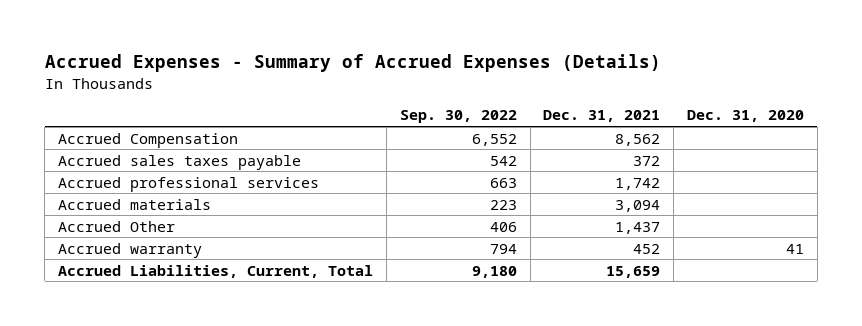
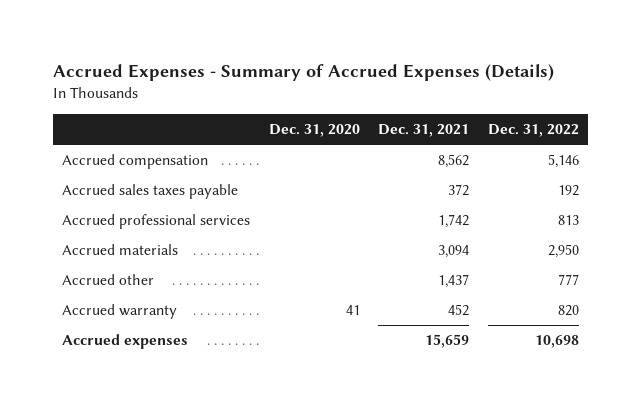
- | Sep. 30, 2022 | Dec. 31, 2021 | Dec. 31, 2020
+ | Dec. 31, 2020 | Dec. 31, 2021 | Dec. 31, 2022
- Accrued Compensation | 6,552 | 8,562 |
+ Accrued compensation | | 8,562 | 5,146
- Accrued Other | 406 | 1,437 |
+ Accrued other | | 1,437 | 777
- Accrued Liabilities, Current, Total | 9,180 | 15,659 |
+ Accrued expenses | | 15,659 | 10,698

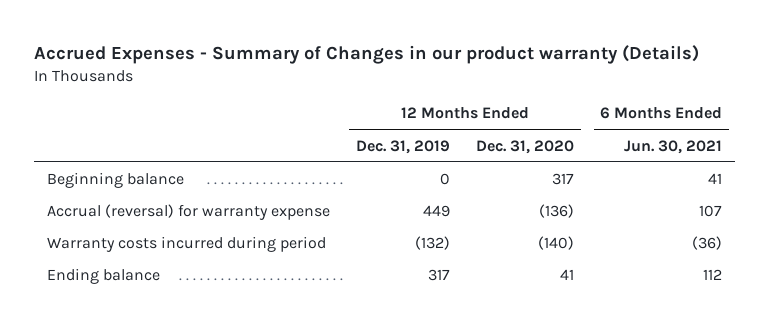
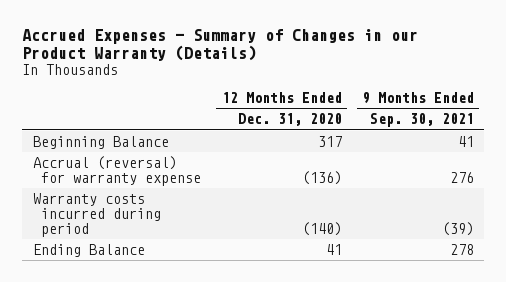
- Accrued Expenses - Summary of Changes in our product warranty (Details)
+ Accrued Expenses - Summary of Changes in our Product Warranty (Details)
- | 12 Months Ended Dec. 31, 2019 | 12 Months Ended Dec. 31, 2020 | 6 Months Ended Jun. 30, 2021
+ | 12 Months Ended Dec. 31, 2020 | 9 Months Ended Sep. 30, 2021
- Beginning balance | 0 | 317 | 41
+ Beginning Balance | 317 | 41
- Ending balance | 317 | 41 | 112
+ Ending Balance | 41 | 278

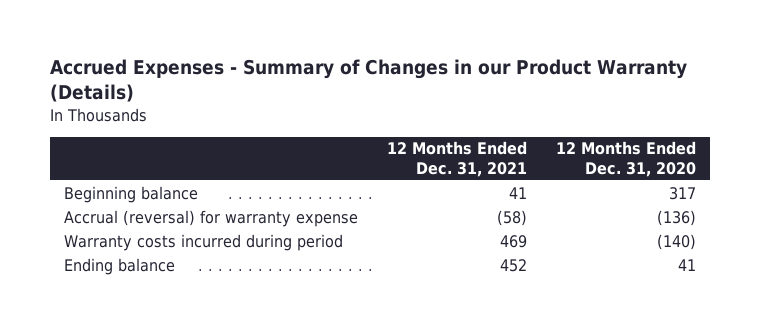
- | 12 Months Ended Dec. 31, 2020 | 9 Months Ended Sep. 30, 2021
+ | 12 Months Ended Dec. 31, 2021 | 12 Months Ended Dec. 31, 2020
- Beginning Balance | 317 | 41
+ Beginning balance | 41 | 317
- Ending Balance | 41 | 278
+ Ending balance | 452 | 41

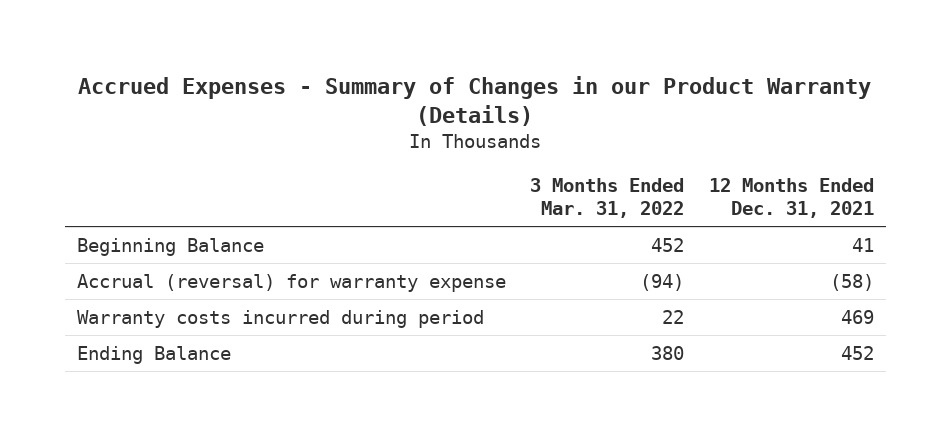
- | 12 Months Ended Dec. 31, 2021 | 12 Months Ended Dec. 31, 2020
+ | 3 Months Ended Mar. 31, 2022 | 12 Months Ended Dec. 31, 2021
- Beginning balance | 41 | 317
+ Beginning Balance | 452 | 41
- Ending balance | 452 | 41
+ Ending Balance | 380 | 452

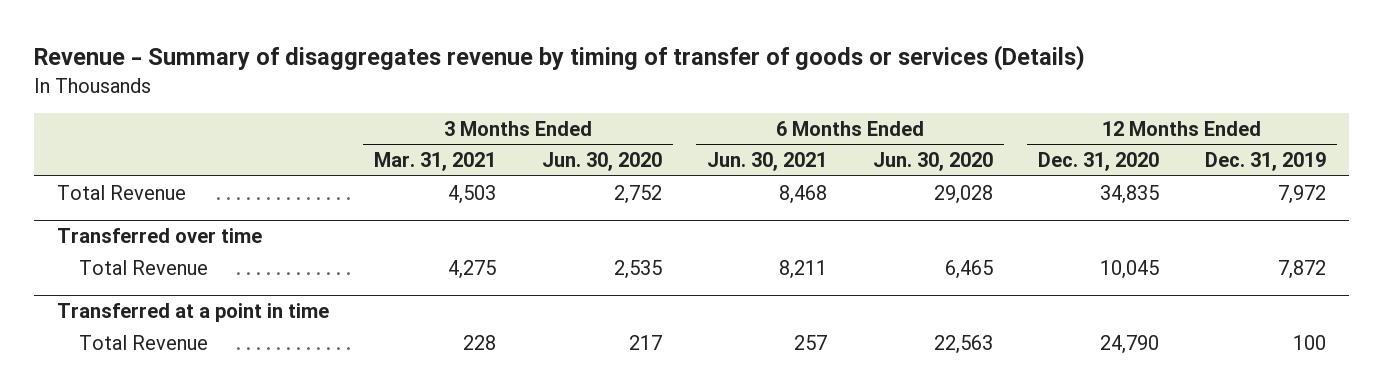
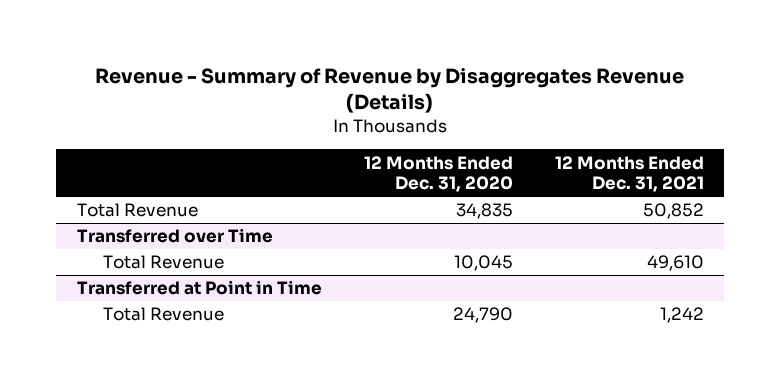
- Revenue - Summary of disaggregates revenue by timing of transfer of goods or services (Details)
+ Revenue - Summary of Revenue by Disaggregates Revenue (Details)
- | 3 Months Ended Mar. 31, 2021 | 3 Months Ended Jun. 30, 2020 | 6 Months Ended Jun. 30, 2021 | 6 Months Ended Jun. 30, 2020 | 12 Months Ended Dec. 31, 2020 | 12 Months Ended Dec. 31, 2019
+ | 12 Months Ended Dec. 31, 2020 | 12 Months Ended Dec. 31, 2021
- Transferred over time
+ Transferred over Time
- Transferred at a point in time
+ Transferred at Point in Time

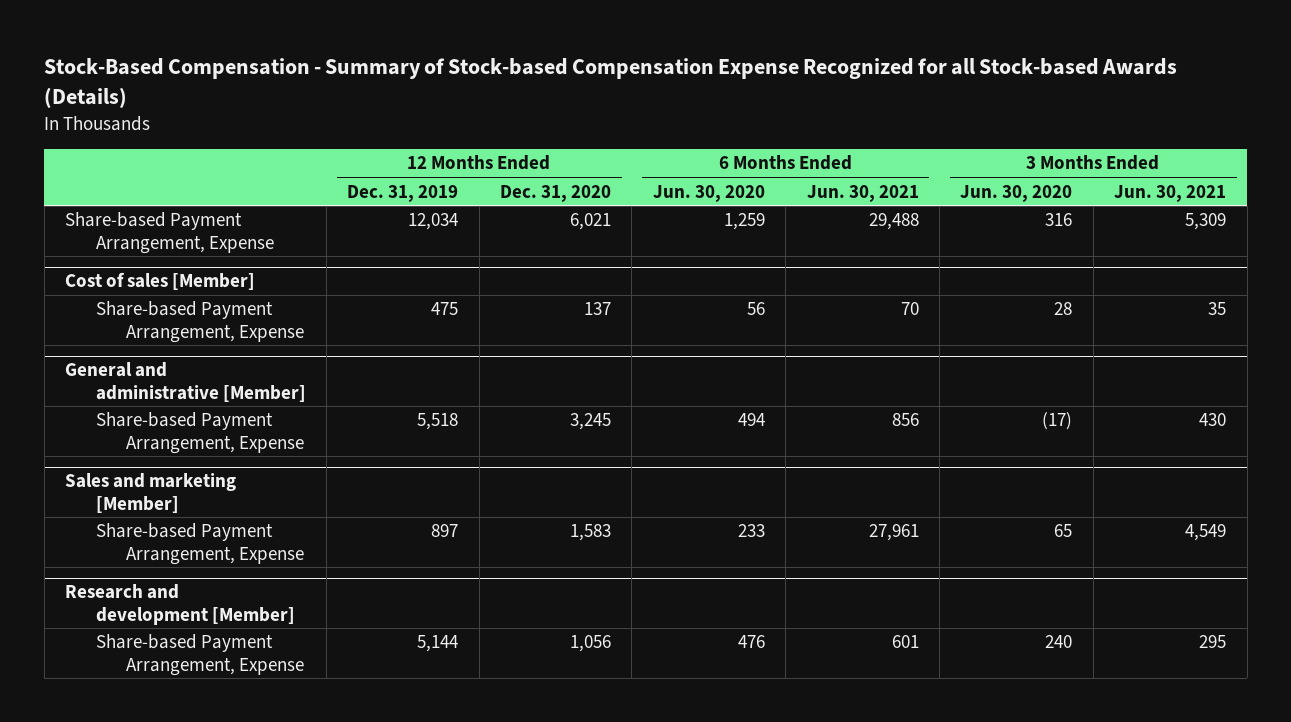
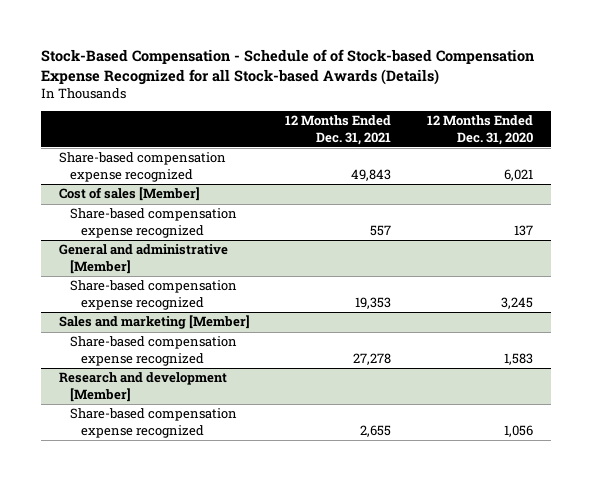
- Stock-Based Compensation - Summary of Stock-based Compensation Expense Recognized for all Stock-based Awards (Details)
+ Stock-Based Compensation - Schedule of of Stock-based Compensation Expense Recognized for all Stock-based Awards (Details)
- | 12 Months Ended Dec. 31, 2019 | 12 Months Ended Dec. 31, 2020 | 6 Months Ended Jun. 30, 2020 | 6 Months Ended Jun. 30, 2021 | 3 Months Ended Jun. 30, 2020 | 3 Months Ended Jun. 30, 2021
+ | 12 Months Ended Dec. 31, 2021 | 12 Months Ended Dec. 31, 2020
- Share-based Payment Arrangement, Expense | 12,034 | 6,021 | 1,259 | 29,488 | 316 | 5,309
+ Share-based compensation expense recognized | 49,843 | 6,021
@ Cost of sales [Member]
- Share-based Payment Arrangement, Expense | 475 | 137 | 56 | 70 | 28 | 35
+ Share-based compensation expense recognized | 557 | 137
@ General and administrative [Member]
- Share-based Payment Arrangement, Expense | 5,518 | 3,245 | 494 | 856 | (17) | 430
+ Share-based compensation expense recognized | 19,353 | 3,245
@ Sales and marketing [Member]
- Share-based Payment Arrangement, Expense | 897 | 1,583 | 233 | 27,961 | 65 | 4,549
+ Share-based compensation expense recognized | 27,278 | 1,583
@ Research and development [Member]
- Share-based Payment Arrangement, Expense | 5,144 | 1,056 | 476 | 601 | 240 | 295
+ Share-based compensation expense recognized | 2,655 | 1,056

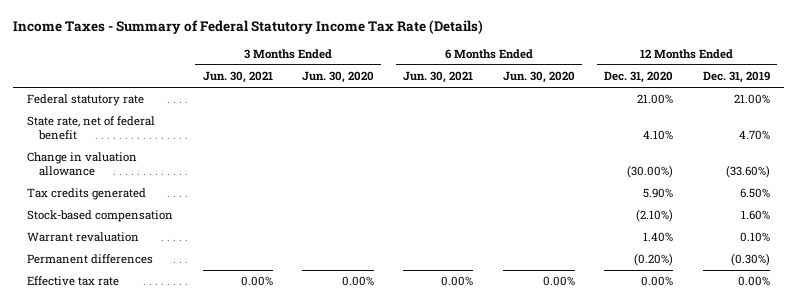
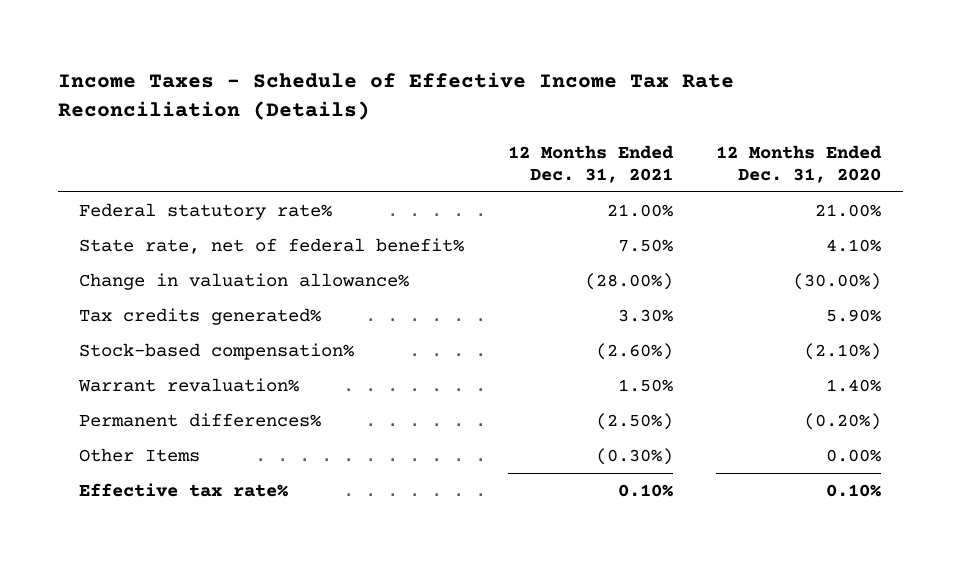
- Income Taxes - Summary of Federal Statutory Income Tax Rate (Details)
+ Income Taxes - Schedule of Effective Income Tax Rate Reconciliation (Details)
- | 3 Months Ended Jun. 30, 2021 | 3 Months Ended Jun. 30, 2020 | 6 Months Ended Jun. 30, 2021 | 6 Months Ended Jun. 30, 2020 | 12 Months Ended Dec. 31, 2020 | 12 Months Ended Dec. 31, 2019
+ | 12 Months Ended Dec. 31, 2021 | 12 Months Ended Dec. 31, 2020
- Federal statutory rate | | | | | 21.00% | 21.00%
- State rate, net of federal benefit | | | | | 4.10% | 4.70%
- Change in valuation allowance | | | | | (30.00%) | (33.60%)
- Tax credits generated | | | | | 5.90% | 6.50%
- Stock-based compensation | | | | | (2.10%) | 1.60%
- Warrant revaluation | | | | | 1.40% | 0.10%
- Permanent differences | | | | | (0.20%) | (0.30%)
- Effective tax rate | 0.00% | 0.00% | 0.00% | 0.00% | 0.00% | 0.00%
+ Federal statutory rate% | 21.00% | 21.00%
+ State rate, net of federal benefit% | 7.50% | 4.10%
+ Change in valuation allowance% | (28.00%) | (30.00%)
+ Tax credits generated% | 3.30% | 5.90%
+ Stock-based compensation% | (2.60%) | (2.10%)
+ Warrant revaluation% | 1.50% | 1.40%
+ Permanent differences% | (2.50%) | (0.20%)
+ Other Items | (0.30%) | 0.00%
+ Effective tax rate% | 0.10% | 0.10%

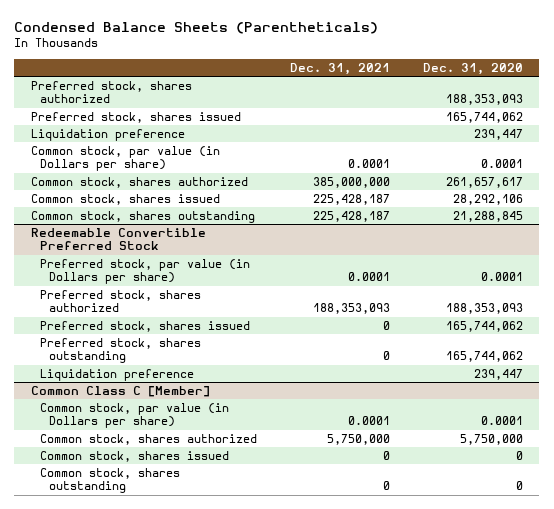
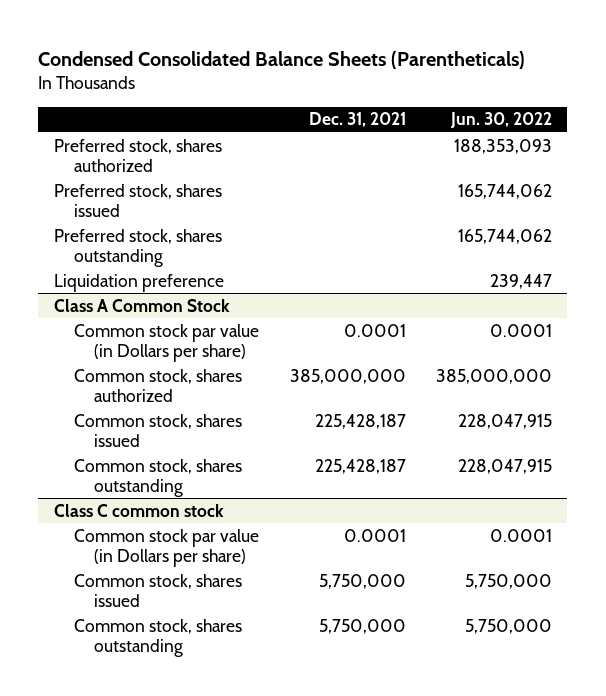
- Condensed Balance Sheets (Parentheticals)
+ Condensed Consolidated Balance Sheets (Parentheticals)
- | Dec. 31, 2021 | Dec. 31, 2020
+ | Dec. 31, 2021 | Jun. 30, 2022
+ Preferred stock, shares outstanding | | 165,744,062
- Common stock, par value (in Dollars per share) | 0.0001 | 0.0001
+ Class A Common Stock
+ Common stock par value (in Dollars per share) | 0.0001 | 0.0001
- Redeemable Convertible Preferred Stock
- Preferred stock, par value (in Dollars per share) | 0.0001 | 0.0001
- Preferred stock, shares authorized | 188,353,093 | 188,353,093
- Preferred stock, shares issued | 0 | 165,744,062
- Preferred stock, shares outstanding | 0 | 165,744,062
- Liquidation preference | | 239,447
- Common Class C [Member]
- Common stock, par value (in Dollars per share) | 0.0001 | 0.0001
- Common stock, shares authorized | 5,750,000 | 5,750,000
- Common stock, shares issued | 0 | 0
- Common stock, shares outstanding | 0 | 0
+ Class C common stock
+ Common stock par value (in Dollars per share) | 0.0001 | 0.0001
+ Common stock, shares issued | 5,750,000 | 5,750,000
+ Common stock, shares outstanding | 5,750,000 | 5,750,000

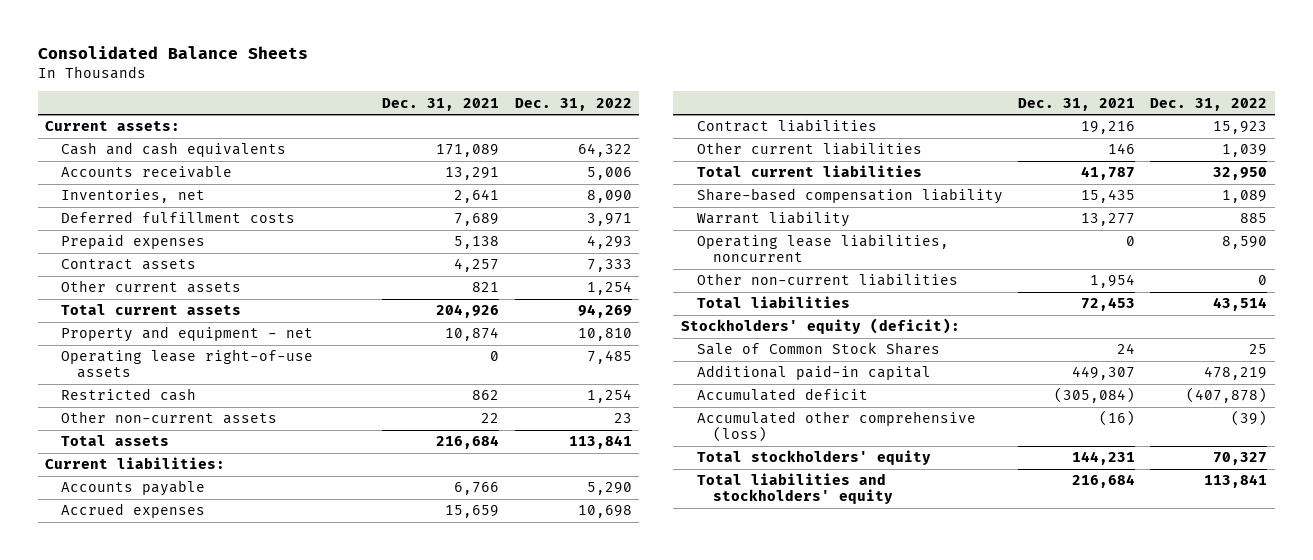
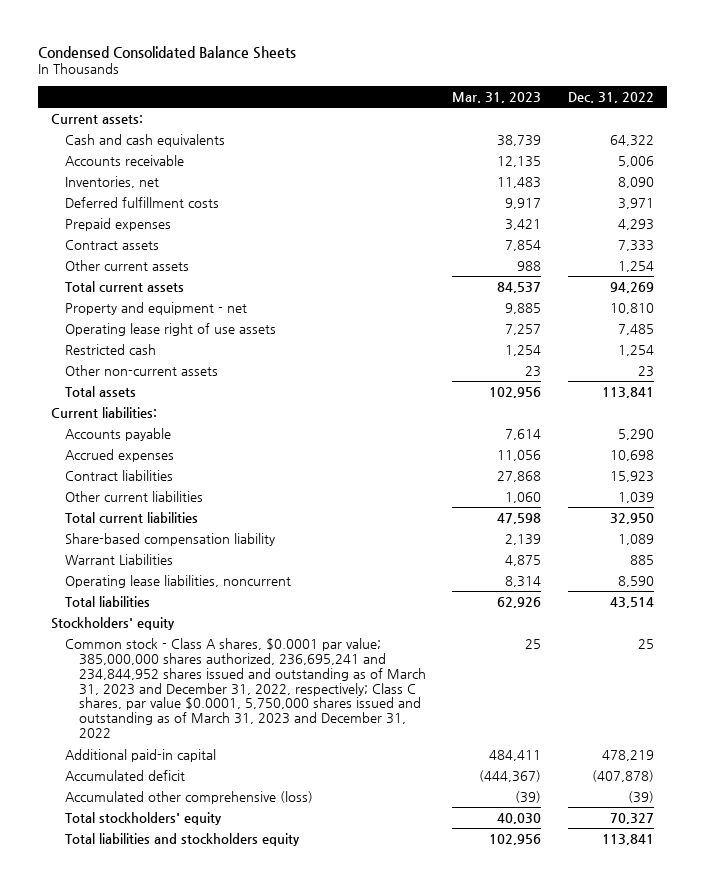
- Consolidated Balance Sheets
+ Condensed Consolidated Balance Sheets
- | Dec. 31, 2021 | Dec. 31, 2022
+ | Mar. 31, 2023 | Dec. 31, 2022
- Operating lease right-of-use assets | 0 | 7,485
+ Operating lease right of use assets | 7,257 | 7,485
- Warrant liability | 13,277 | 885
+ Warrant Liabilities | 4,875 | 885
- Other non-current liabilities | 1,954 | 0
- Stockholders' equity (deficit):
- Sale of Common Stock Shares | 24 | 25
+ Stockholders' equity
+ Common stock - Class A shares, $0.0001 par value; 385,000,000 shares authorized, 236,695,241 and 234,844,952 shares issued and outstanding as of March 31, 2023 and December 31, 2022, respectively; Class C shares, par value $0.0001, 5,750,000 shares issued and outstanding as of March 31, 2023 and December 31, 2022 | 25 | 25
- Total liabilities and stockholders' equity | 216,684 | 113,841
+ Total liabilities and stockholders equity | 102,956 | 113,841

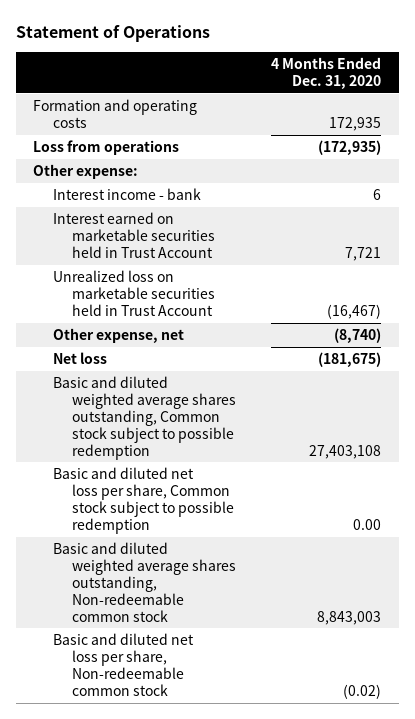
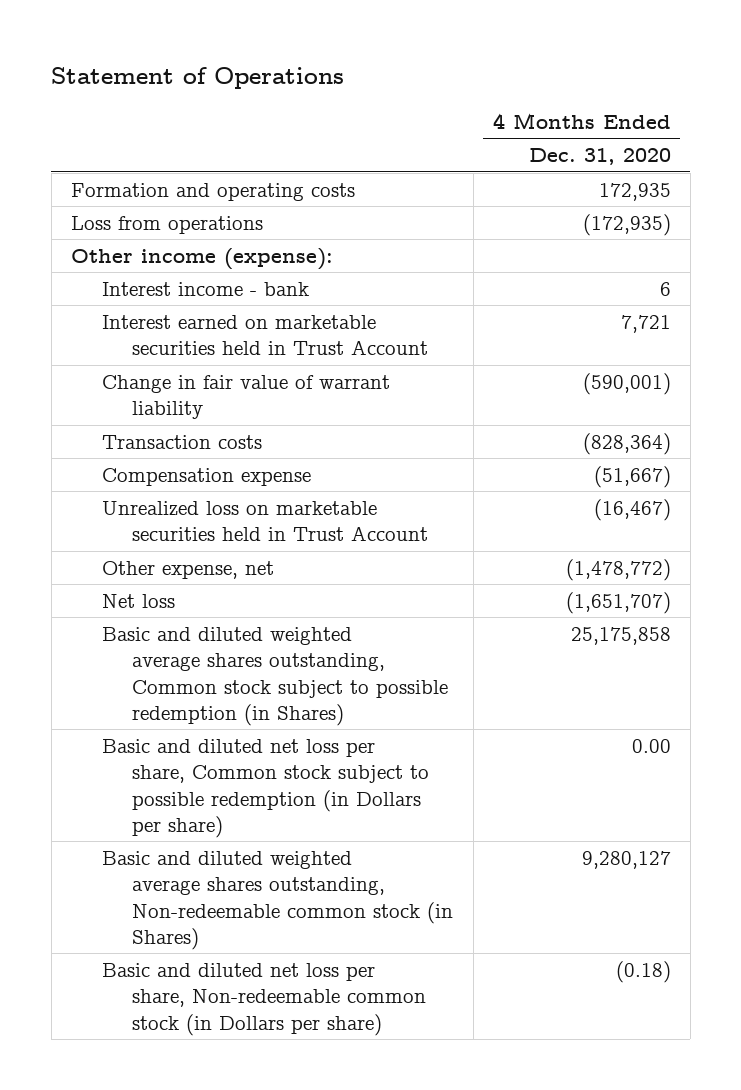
- Other expense:
+ Other income (expense):
+ Change in fair value of warrant liability | (590,001)
+ Transaction costs | (828,364)
+ Compensation expense | (51,667)
- Other expense, net | (8,740)
- Net loss | (181,675)
- Basic and diluted weighted average shares outstanding, Common stock subject to possible redemption | 27,403,108
- Basic and diluted net loss per share, Common stock subject to possible redemption | 0.00
- Basic and diluted weighted average shares outstanding, Non-redeemable common stock | 8,843,003
- Basic and diluted net loss per share, Non-redeemable common stock | (0.02)
+ Other expense, net | (1,478,772)
+ Net loss | (1,651,707)
+ Basic and diluted weighted average shares outstanding, Common stock subject to possible redemption (in Shares) | 25,175,858
+ Basic and diluted net loss per share, Common stock subject to possible redemption (in Dollars per share) | 0.00
+ Basic and diluted weighted average shares outstanding, Non-redeemable common stock (in Shares) | 9,280,127
+ Basic and diluted net loss per share, Non-redeemable common stock (in Dollars per share) | (0.18)

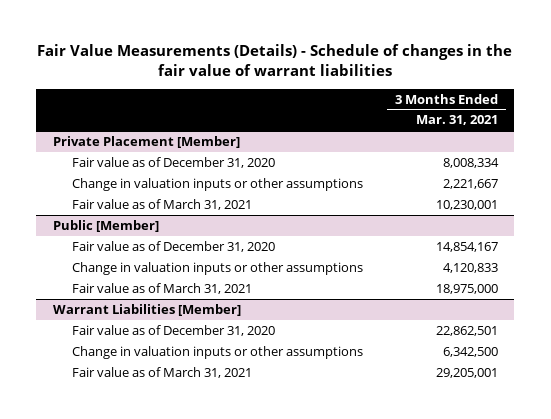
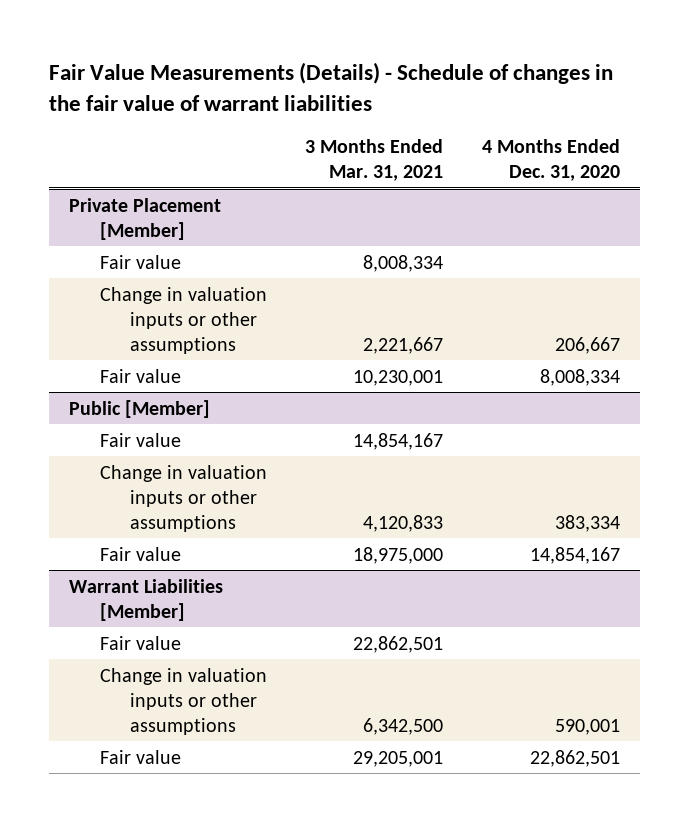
- | 3 Months Ended Mar. 31, 2021
+ | 3 Months Ended Mar. 31, 2021 | 4 Months Ended Dec. 31, 2020
@ Private Placement [Member]
- Fair value as of December 31, 2020 | 8,008,334
+ Fair value | 8,008,334 |
- Fair value as of March 31, 2021 | 10,230,001
+ Fair value | 10,230,001 | 8,008,334
@ Public [Member]
- Fair value as of December 31, 2020 | 14,854,167
+ Fair value | 14,854,167 |
- Fair value as of March 31, 2021 | 18,975,000
+ Fair value | 18,975,000 | 14,854,167
@ Warrant Liabilities [Member]
- Fair value as of December 31, 2020 | 22,862,501
+ Fair value | 22,862,501 |
- Fair value as of March 31, 2021 | 29,205,001
+ Fair value | 29,205,001 | 22,862,501

